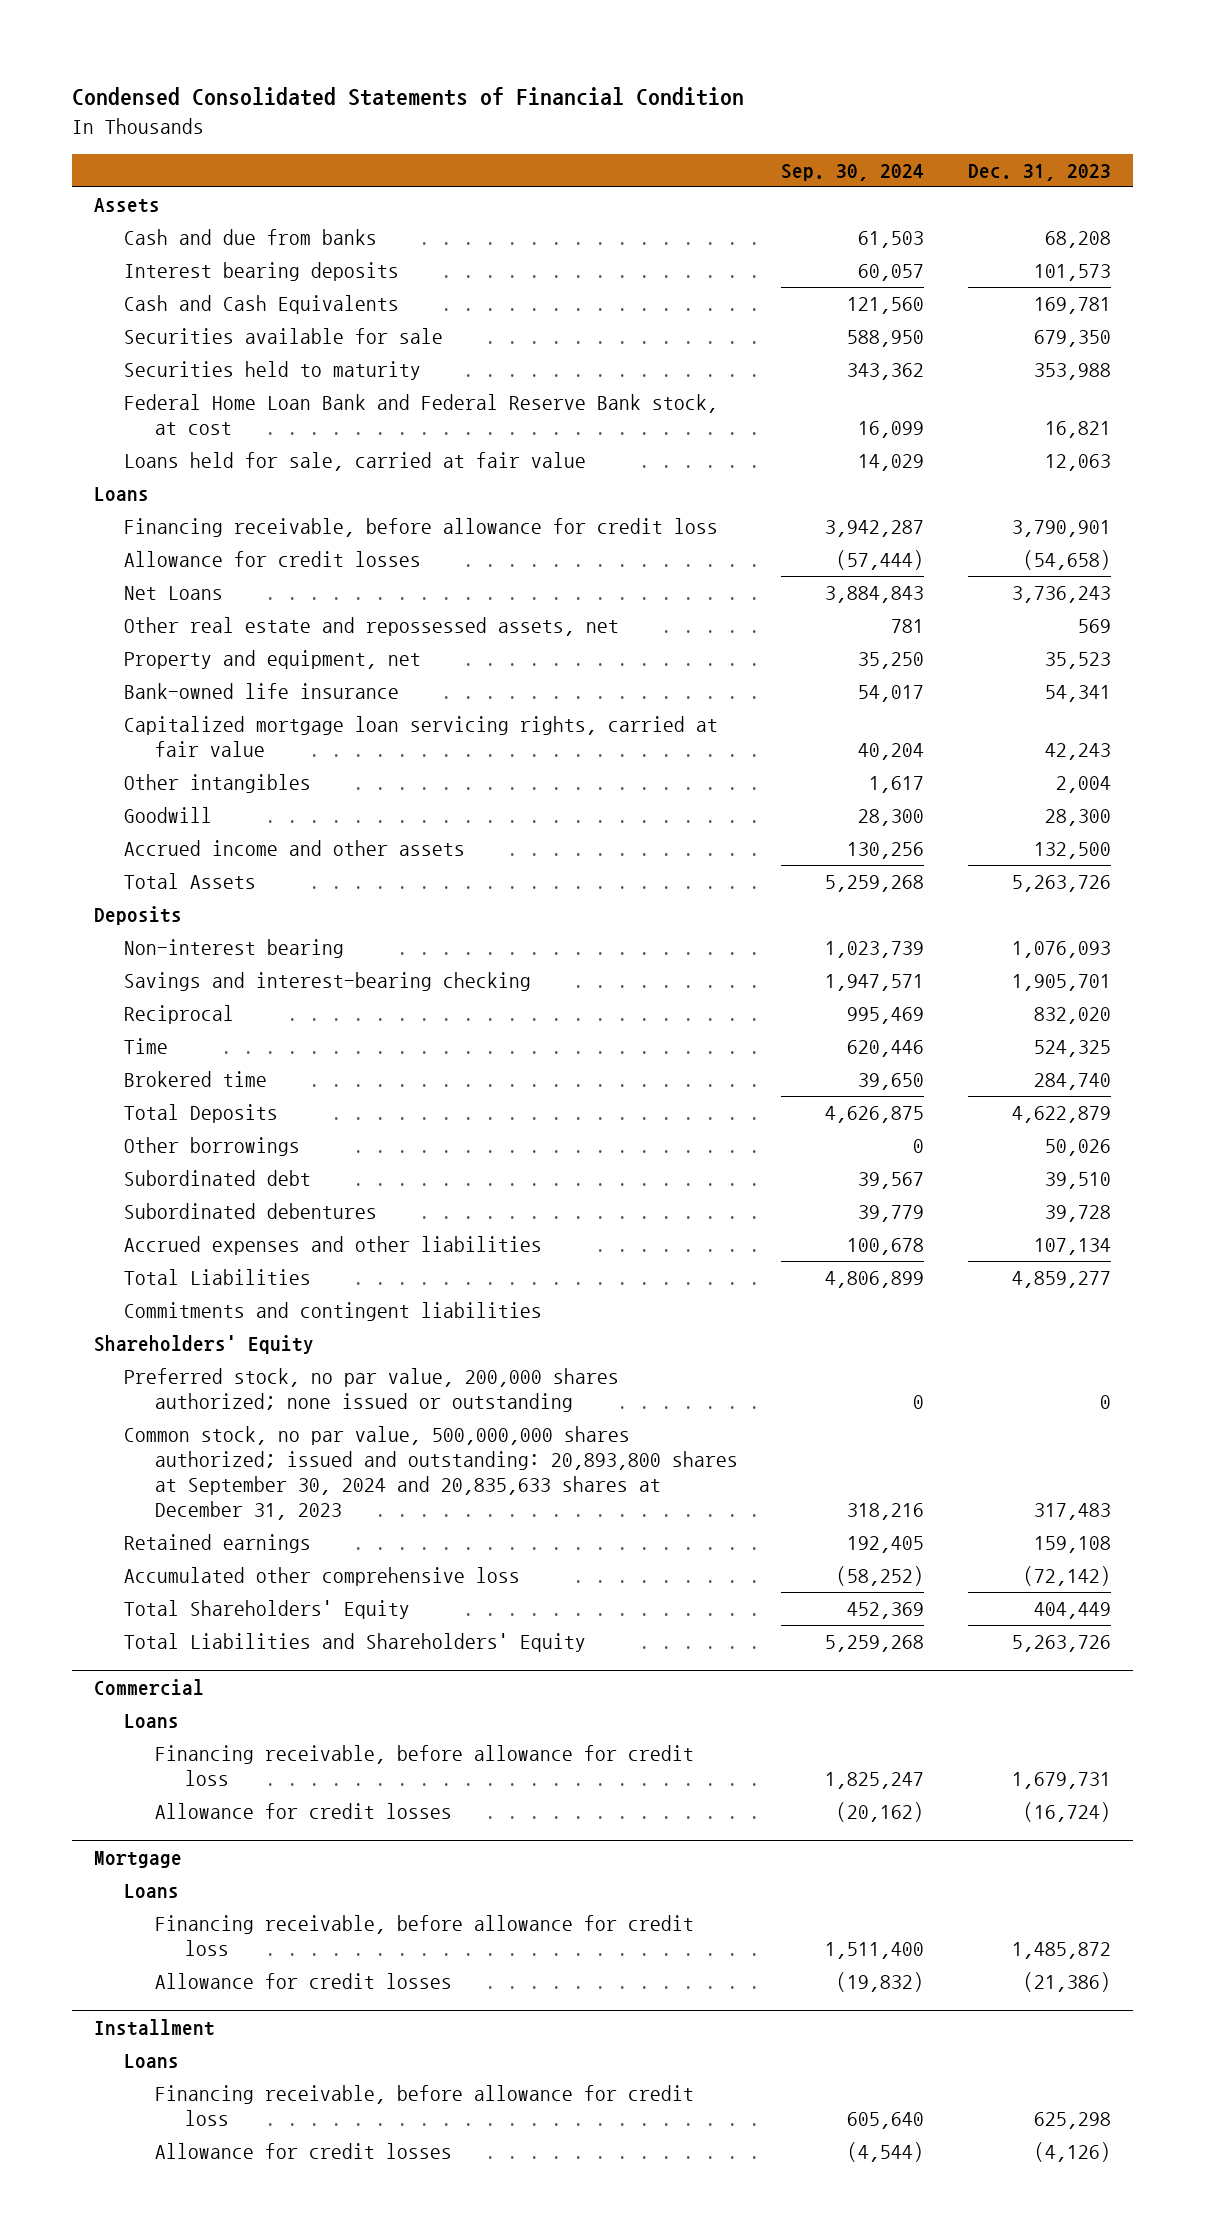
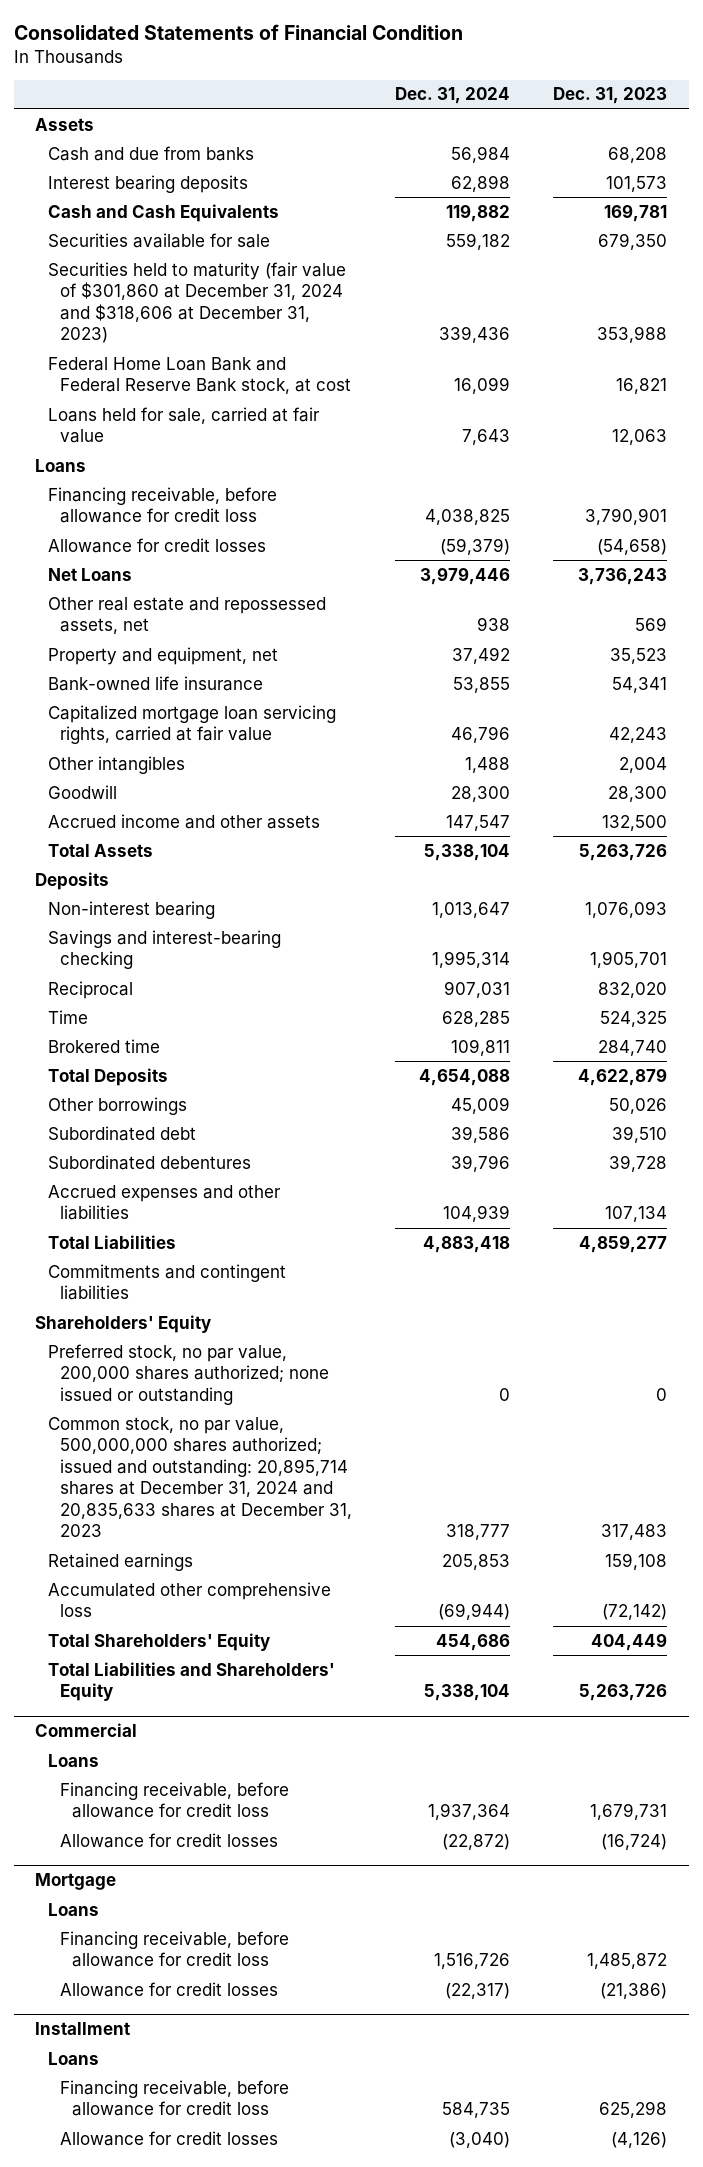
- Condensed Consolidated Statements of Financial Condition
+ Consolidated Statements of Financial Condition
- | Sep. 30, 2024 | Dec. 31, 2023
+ | Dec. 31, 2024 | Dec. 31, 2023
- Securities held to maturity | 343,362 | 353,988
+ Securities held to maturity (fair value of $301,860 at December 31, 2024 and $318,606 at December 31, 2023) | 339,436 | 353,988
- Common stock, no par value, 500,000,000 shares authorized; issued and outstanding: 20,893,800 shares at September 30, 2024 and 20,835,633 shares at December 31, 2023 | 318,216 | 317,483
+ Common stock, no par value, 500,000,000 shares authorized; issued and outstanding: 20,895,714 shares at December 31, 2024 and 20,835,633 shares at December 31, 2023 | 318,777 | 317,483

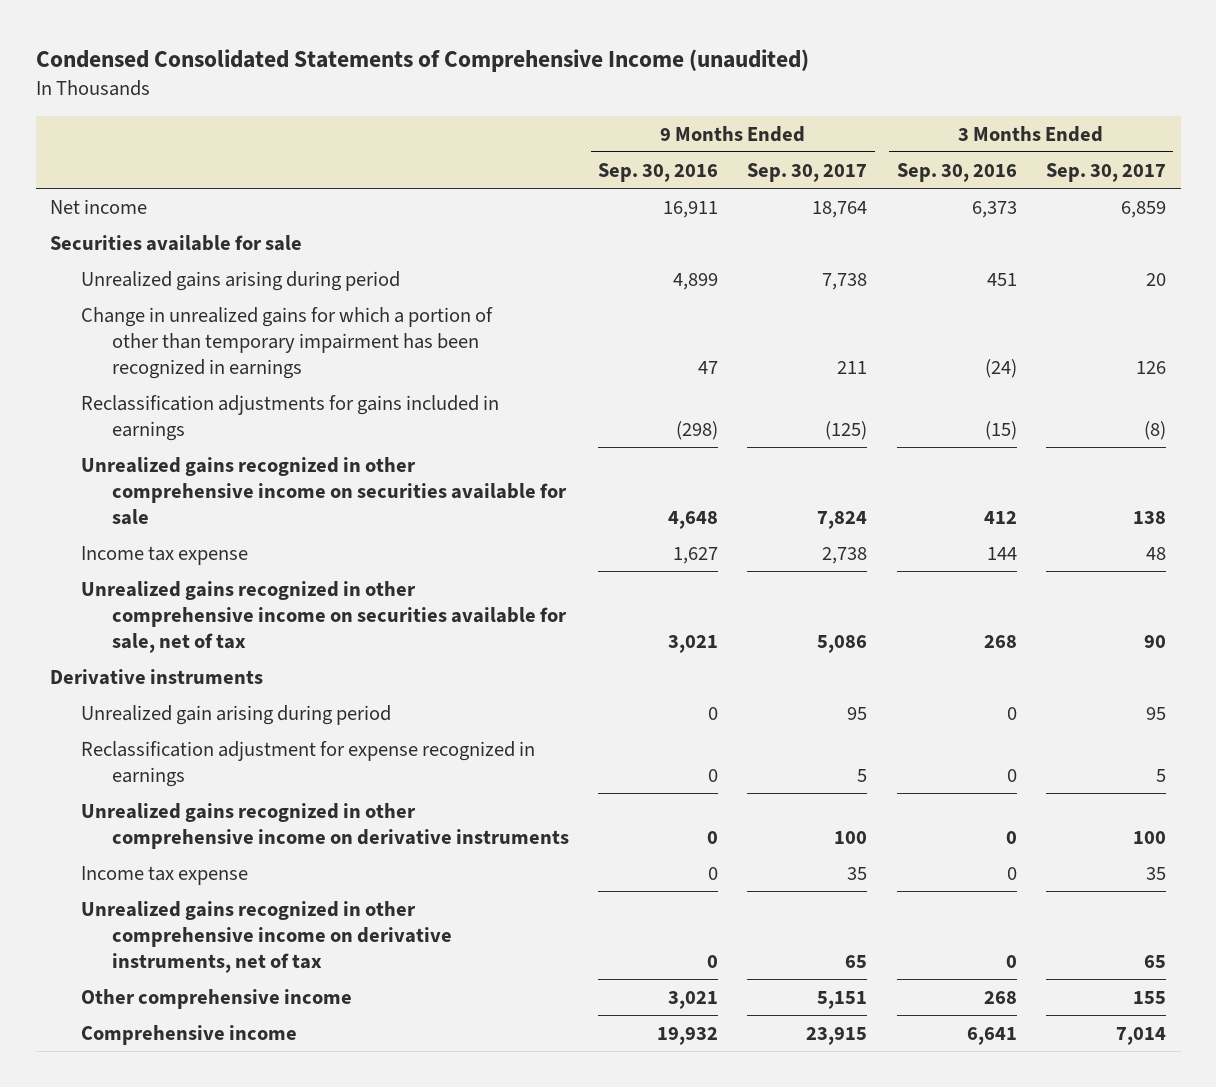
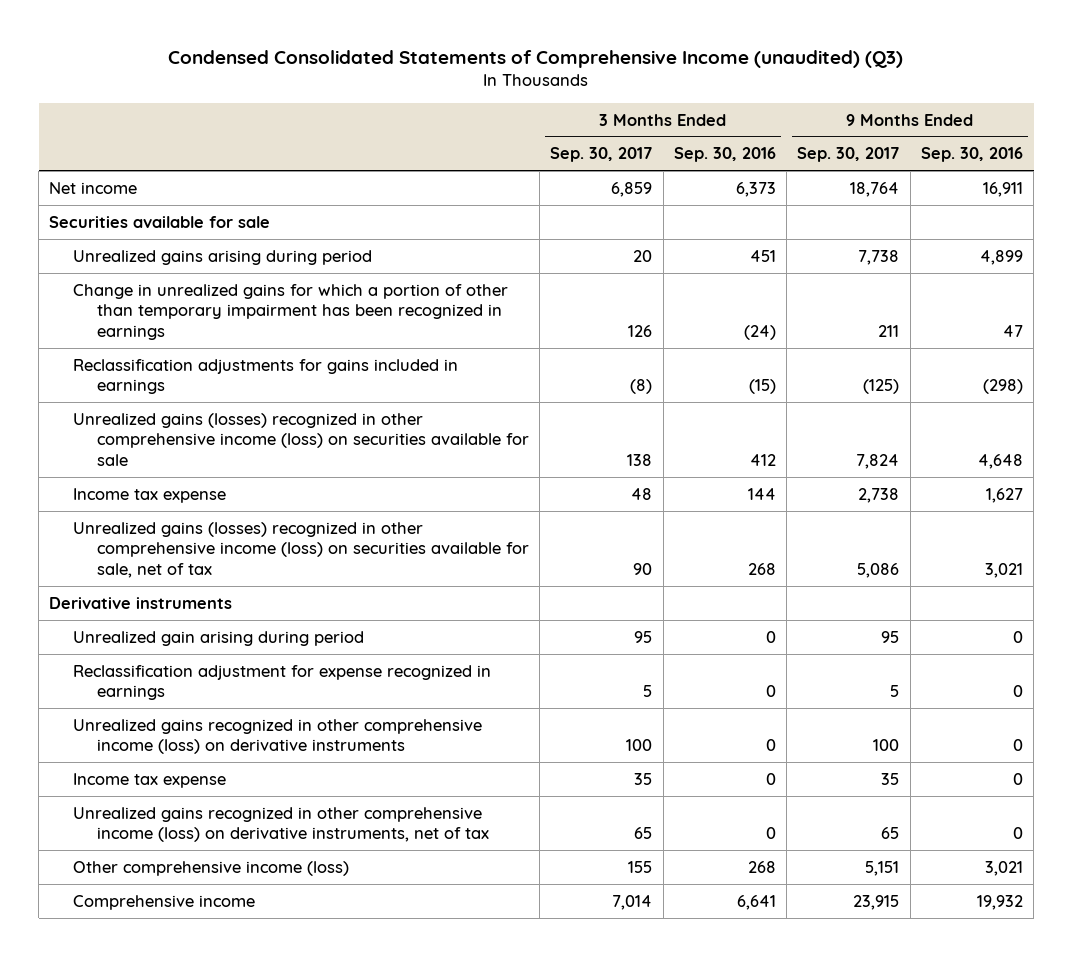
- Condensed Consolidated Statements of Comprehensive Income (unaudited)
+ Condensed Consolidated Statements of Comprehensive Income (unaudited) (Q3)
- | 9 Months Ended Sep. 30, 2016 | 9 Months Ended Sep. 30, 2017 | 3 Months Ended Sep. 30, 2016 | 3 Months Ended Sep. 30, 2017
+ | 3 Months Ended Sep. 30, 2017 | 3 Months Ended Sep. 30, 2016 | 9 Months Ended Sep. 30, 2017 | 9 Months Ended Sep. 30, 2016
- Unrealized gains recognized in other comprehensive income on securities available for sale | 4,648 | 7,824 | 412 | 138
+ Unrealized gains (losses) recognized in other comprehensive income (loss) on securities available for sale | 138 | 412 | 7,824 | 4,648
- Unrealized gains recognized in other comprehensive income on securities available for sale, net of tax | 3,021 | 5,086 | 268 | 90
+ Unrealized gains (losses) recognized in other comprehensive income (loss) on securities available for sale, net of tax | 90 | 268 | 5,086 | 3,021
- Unrealized gains recognized in other comprehensive income on derivative instruments | 0 | 100 | 0 | 100
+ Unrealized gains recognized in other comprehensive income (loss) on derivative instruments | 100 | 0 | 100 | 0
- Unrealized gains recognized in other comprehensive income on derivative instruments, net of tax | 0 | 65 | 0 | 65
- Other comprehensive income | 3,021 | 5,151 | 268 | 155
+ Unrealized gains recognized in other comprehensive income (loss) on derivative instruments, net of tax | 65 | 0 | 65 | 0
+ Other comprehensive income (loss) | 155 | 268 | 5,151 | 3,021

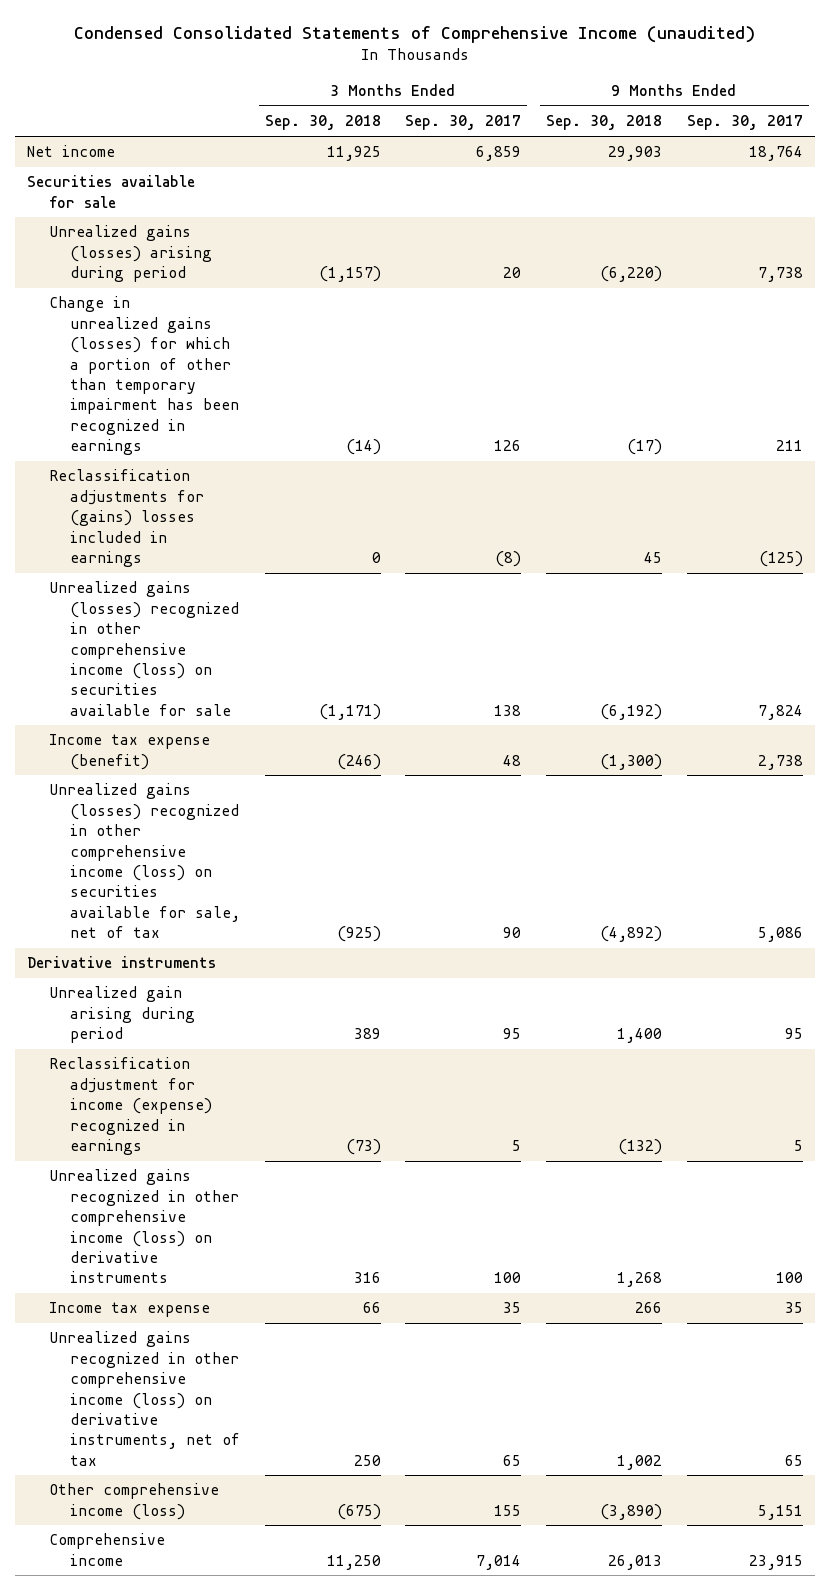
- Condensed Consolidated Statements of Comprehensive Income (unaudited) (Q3)
+ Condensed Consolidated Statements of Comprehensive Income (unaudited)
- | 3 Months Ended Sep. 30, 2017 | 3 Months Ended Sep. 30, 2016 | 9 Months Ended Sep. 30, 2017 | 9 Months Ended Sep. 30, 2016
+ | 3 Months Ended Sep. 30, 2018 | 3 Months Ended Sep. 30, 2017 | 9 Months Ended Sep. 30, 2018 | 9 Months Ended Sep. 30, 2017
- Unrealized gains arising during period | 20 | 451 | 7,738 | 4,899
- Change in unrealized gains for which a portion of other than temporary impairment has been recognized in earnings | 126 | (24) | 211 | 47
- Reclassification adjustments for gains included in earnings | (8) | (15) | (125) | (298)
+ Unrealized gains (losses) arising during period | (1,157) | 20 | (6,220) | 7,738
+ Change in unrealized gains (losses) for which a portion of other than temporary impairment has been recognized in earnings | (14) | 126 | (17) | 211
+ Reclassification adjustments for (gains) losses included in earnings | 0 | (8) | 45 | (125)
- Income tax expense | 48 | 144 | 2,738 | 1,627
+ Income tax expense (benefit) | (246) | 48 | (1,300) | 2,738
- Reclassification adjustment for expense recognized in earnings | 5 | 0 | 5 | 0
+ Reclassification adjustment for income (expense) recognized in earnings | (73) | 5 | (132) | 5

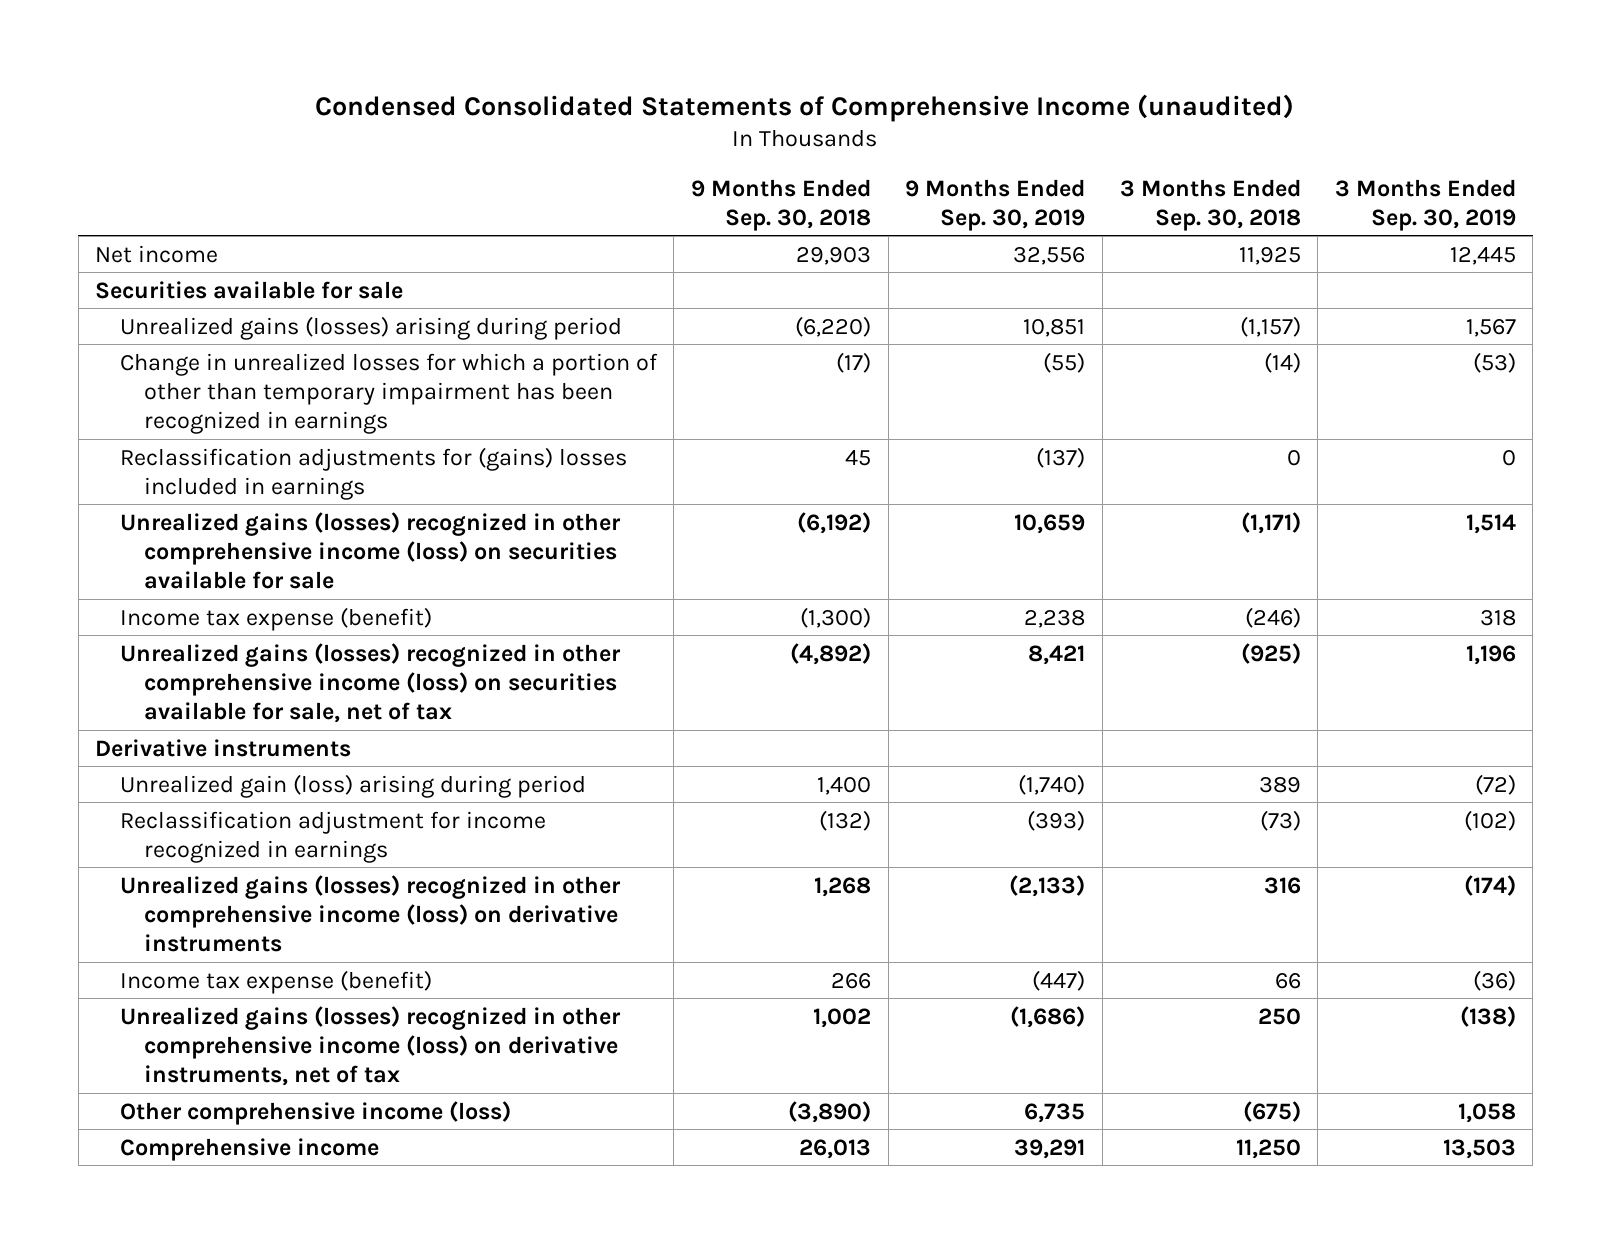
- | 3 Months Ended Sep. 30, 2018 | 3 Months Ended Sep. 30, 2017 | 9 Months Ended Sep. 30, 2018 | 9 Months Ended Sep. 30, 2017
+ | 9 Months Ended Sep. 30, 2018 | 9 Months Ended Sep. 30, 2019 | 3 Months Ended Sep. 30, 2018 | 3 Months Ended Sep. 30, 2019
- Change in unrealized gains (losses) for which a portion of other than temporary impairment has been recognized in earnings | (14) | 126 | (17) | 211
+ Change in unrealized losses for which a portion of other than temporary impairment has been recognized in earnings | (17) | (55) | (14) | (53)
- Unrealized gain arising during period | 389 | 95 | 1,400 | 95
- Reclassification adjustment for income (expense) recognized in earnings | (73) | 5 | (132) | 5
- Unrealized gains recognized in other comprehensive income (loss) on derivative instruments | 316 | 100 | 1,268 | 100
- Income tax expense | 66 | 35 | 266 | 35
- Unrealized gains recognized in other comprehensive income (loss) on derivative instruments, net of tax | 250 | 65 | 1,002 | 65
+ Unrealized gain (loss) arising during period | 1,400 | (1,740) | 389 | (72)
+ Reclassification adjustment for income recognized in earnings | (132) | (393) | (73) | (102)
+ Unrealized gains (losses) recognized in other comprehensive income (loss) on derivative instruments | 1,268 | (2,133) | 316 | (174)
+ Income tax expense (benefit) | 266 | (447) | 66 | (36)
+ Unrealized gains (losses) recognized in other comprehensive income (loss) on derivative instruments, net of tax | 1,002 | (1,686) | 250 | (138)

